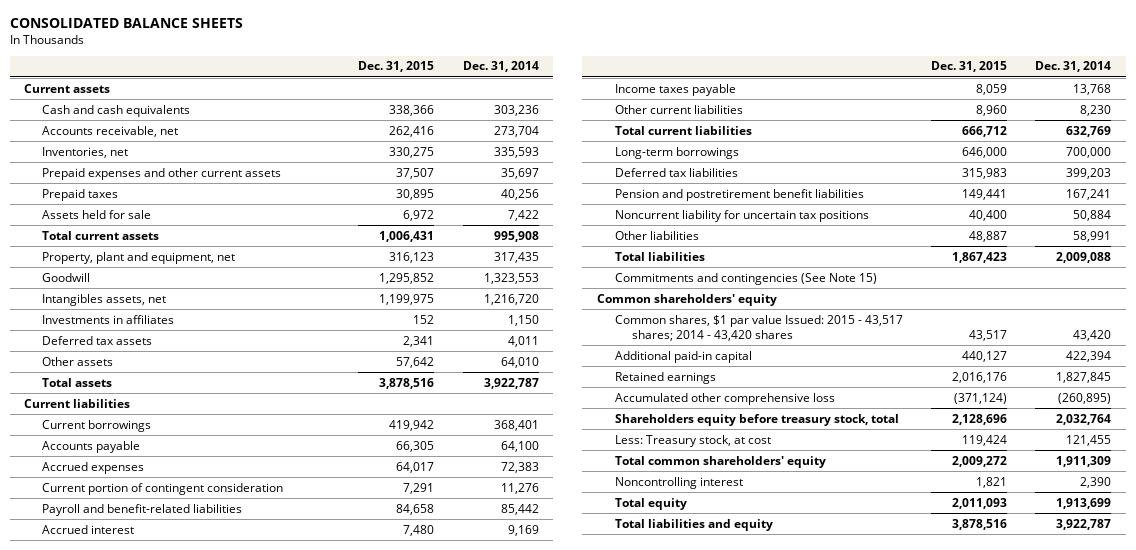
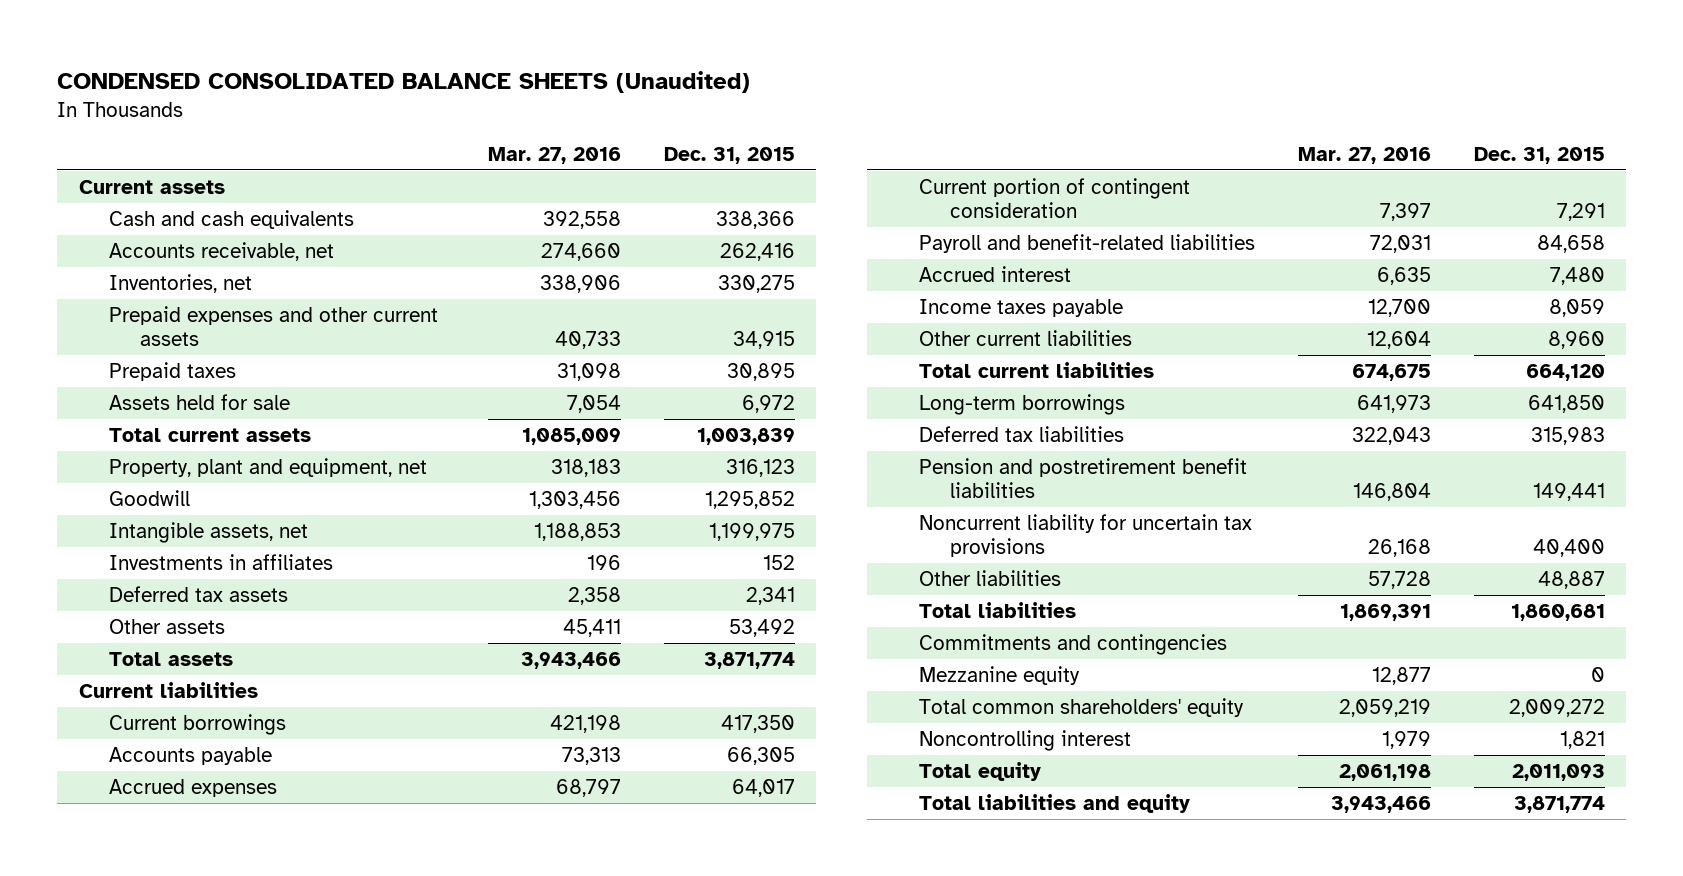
- CONSOLIDATED BALANCE SHEETS
+ CONDENSED CONSOLIDATED BALANCE SHEETS (Unaudited)
- | Dec. 31, 2015 | Dec. 31, 2014
+ | Mar. 27, 2016 | Dec. 31, 2015
- Prepaid expenses and other current assets | 37,507 | 35,697
+ Prepaid expenses and other current assets | 40,733 | 34,915
- Total current assets | 1,006,431 | 995,908
+ Total current assets | 1,085,009 | 1,003,839
- Intangibles assets, net | 1,199,975 | 1,216,720
+ Intangible assets, net | 1,188,853 | 1,199,975
- Other assets | 57,642 | 64,010
- Total assets | 3,878,516 | 3,922,787
+ Other assets | 45,411 | 53,492
+ Total assets | 3,943,466 | 3,871,774
- Current borrowings | 419,942 | 368,401
+ Current borrowings | 421,198 | 417,350
- Total current liabilities | 666,712 | 632,769
- Long-term borrowings | 646,000 | 700,000
+ Total current liabilities | 674,675 | 664,120
+ Long-term borrowings | 641,973 | 641,850
- Noncurrent liability for uncertain tax positions | 40,400 | 50,884
+ Noncurrent liability for uncertain tax provisions | 26,168 | 40,400
- Total liabilities | 1,867,423 | 2,009,088
- Commitments and contingencies (See Note 15)
- Common shareholders' equity
- Common shares, $1 par value Issued: 2015 - 43,517 shares; 2014 - 43,420 shares | 43,517 | 43,420
- Additional paid-in capital | 440,127 | 422,394
- Retained earnings | 2,016,176 | 1,827,845
- Accumulated other comprehensive loss | (371,124) | (260,895)
- Shareholders equity before treasury stock, total | 2,128,696 | 2,032,764
- Less: Treasury stock, at cost | 119,424 | 121,455
+ Total liabilities | 1,869,391 | 1,860,681
+ Commitments and contingencies
+ Mezzanine equity | 12,877 | 0
- Total liabilities and equity | 3,878,516 | 3,922,787
+ Total liabilities and equity | 3,943,466 | 3,871,774

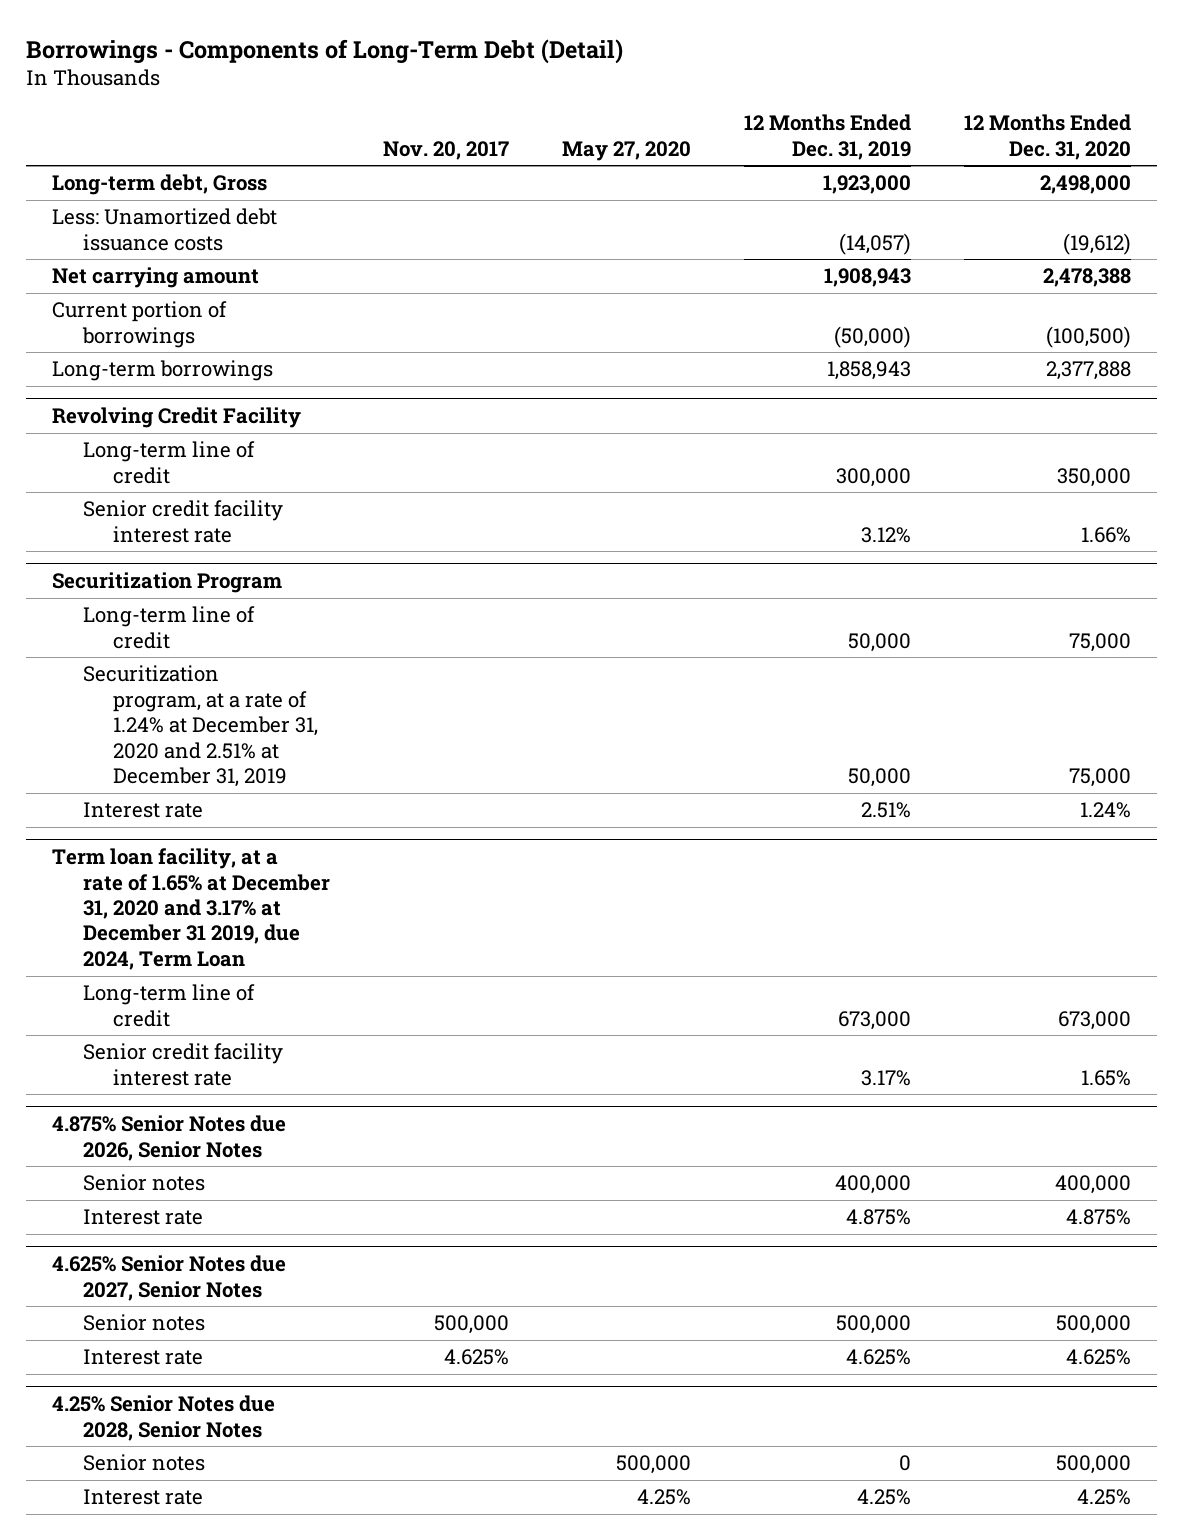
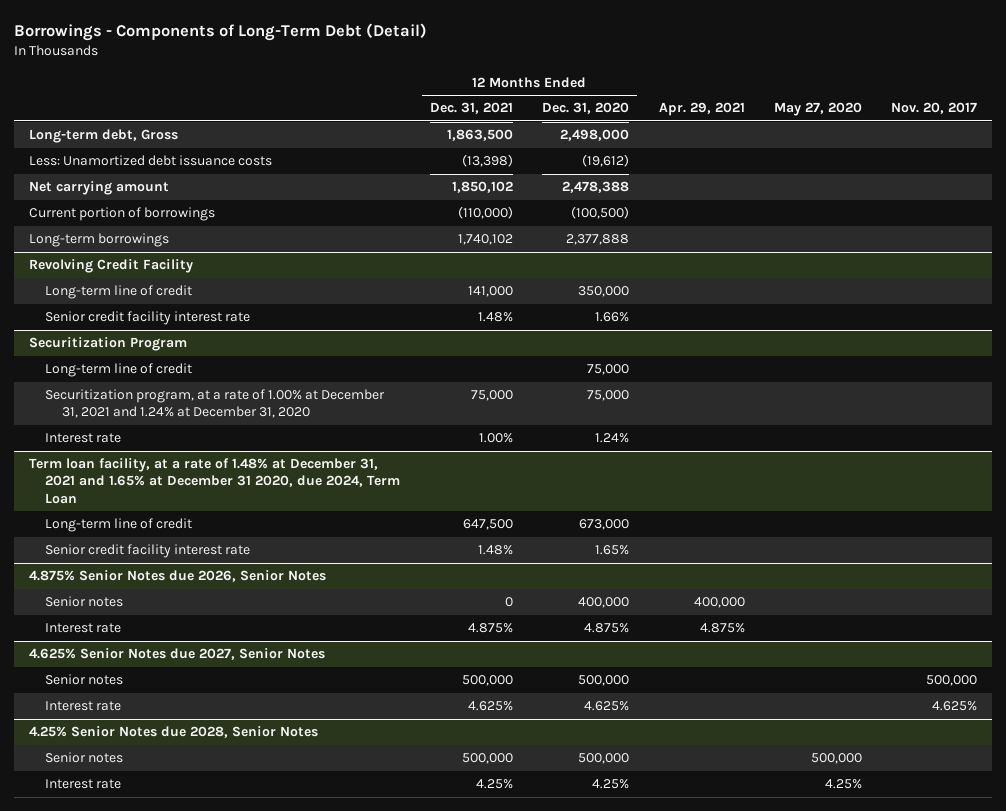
- | Nov. 20, 2017 | May 27, 2020 | 12 Months Ended Dec. 31, 2019 | 12 Months Ended Dec. 31, 2020
+ | 12 Months Ended Dec. 31, 2021 | 12 Months Ended Dec. 31, 2020 | Apr. 29, 2021 | May 27, 2020 | Nov. 20, 2017
@ Securitization Program
- Securitization program, at a rate of 1.24% at December 31, 2020 and 2.51% at December 31, 2019 | | | 50,000 | 75,000
+ Securitization program, at a rate of 1.00% at December 31, 2021 and 1.24% at December 31, 2020 | 75,000 | 75,000 | | |
- Term loan facility, at a rate of 1.65% at December 31, 2020 and 3.17% at December 31 2019, due 2024, Term Loan
+ Term loan facility, at a rate of 1.48% at December 31, 2021 and 1.65% at December 31 2020, due 2024, Term Loan

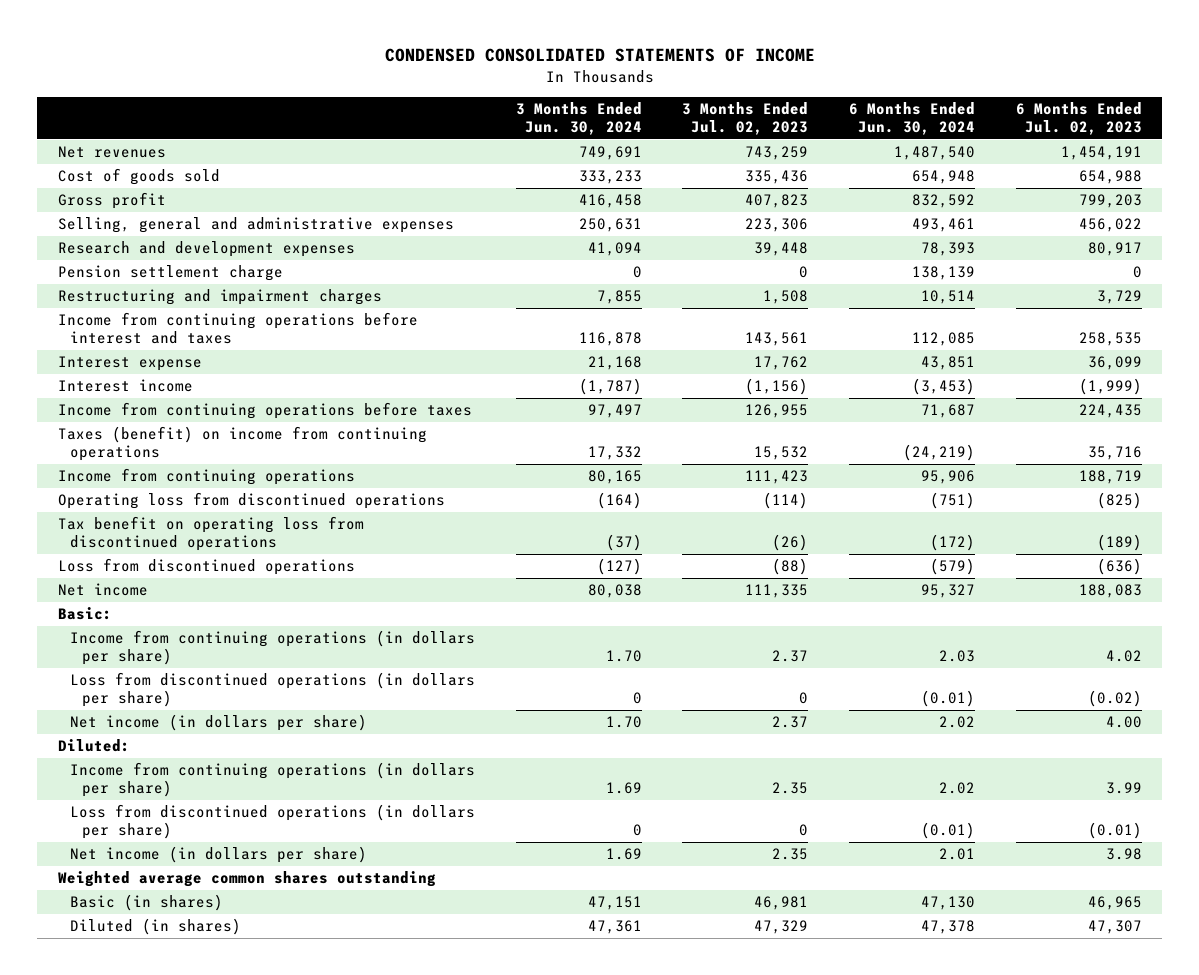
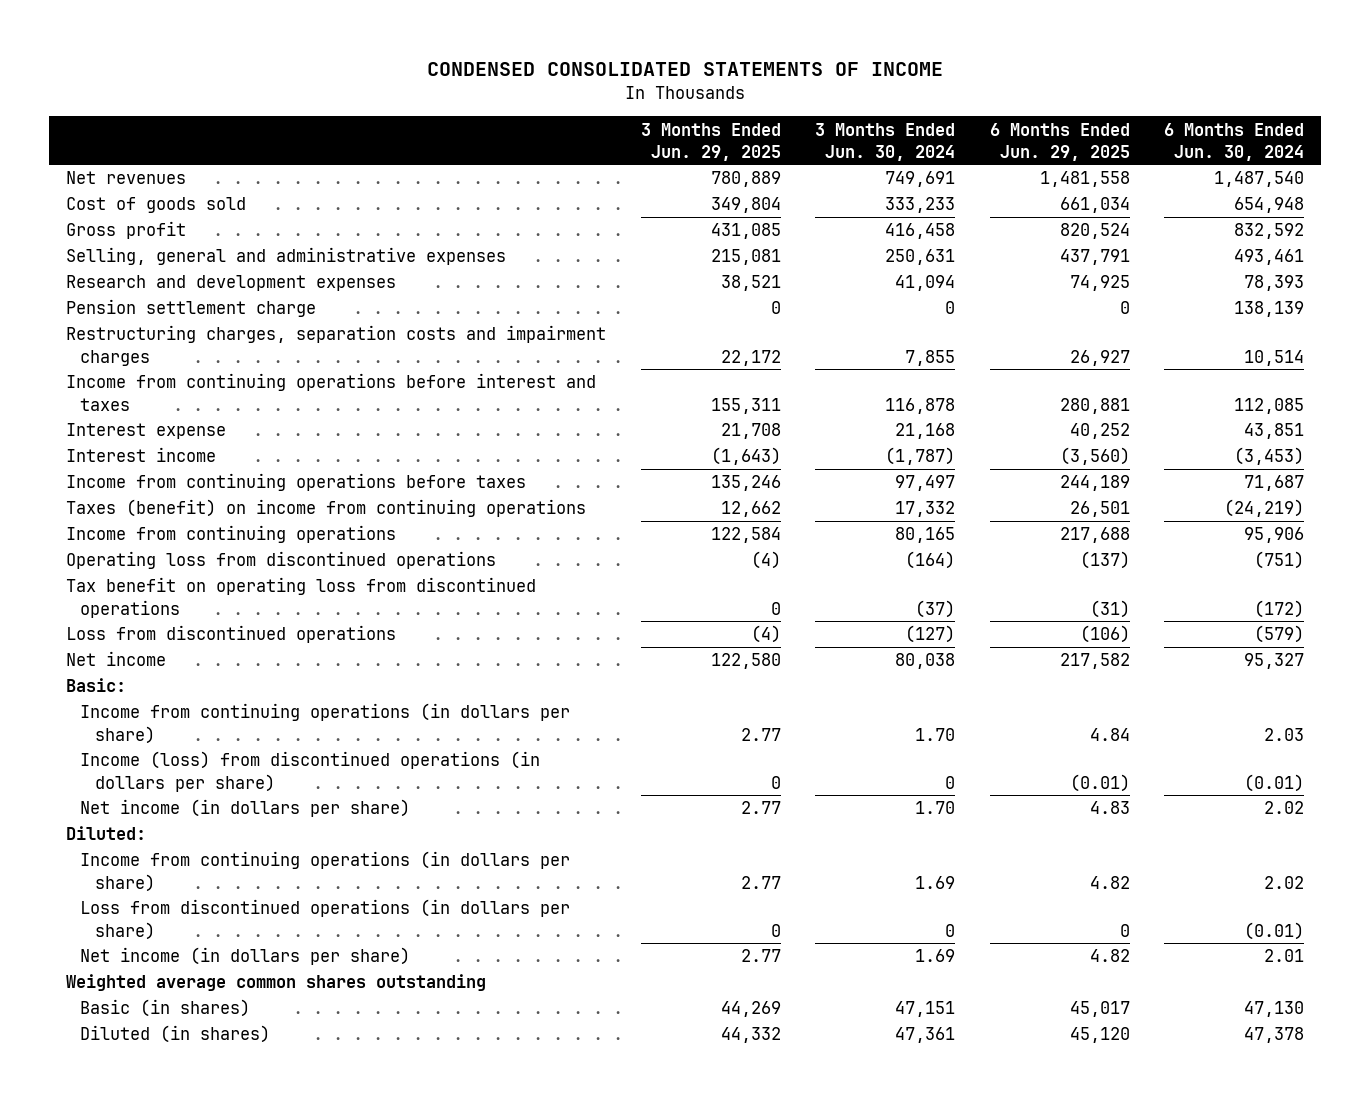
- | 3 Months Ended Jun. 30, 2024 | 3 Months Ended Jul. 02, 2023 | 6 Months Ended Jun. 30, 2024 | 6 Months Ended Jul. 02, 2023
+ | 3 Months Ended Jun. 29, 2025 | 3 Months Ended Jun. 30, 2024 | 6 Months Ended Jun. 29, 2025 | 6 Months Ended Jun. 30, 2024
- Restructuring and impairment charges | 7,855 | 1,508 | 10,514 | 3,729
+ Restructuring charges, separation costs and impairment charges | 22,172 | 7,855 | 26,927 | 10,514
- Loss from discontinued operations (in dollars per share) | 0 | 0 | (0.01) | (0.02)
+ Income (loss) from discontinued operations (in dollars per share) | 0 | 0 | (0.01) | (0.01)

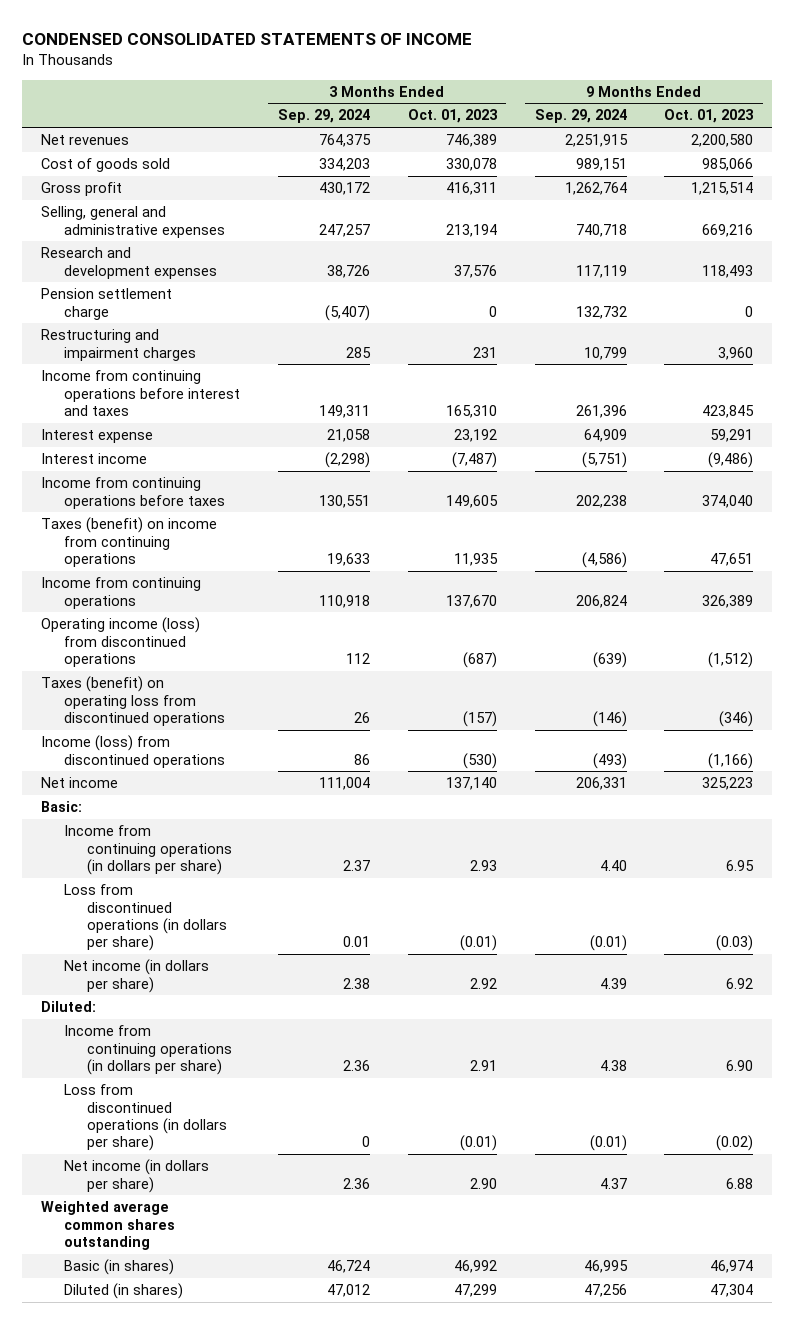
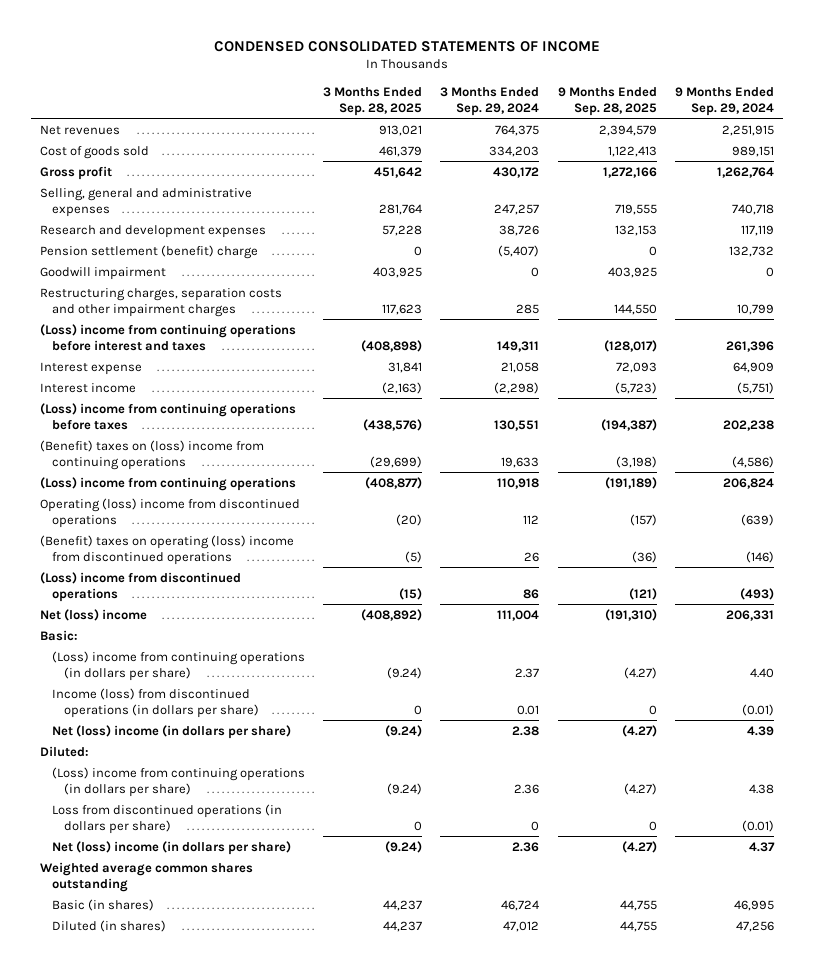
- | 3 Months Ended Sep. 29, 2024 | 3 Months Ended Oct. 01, 2023 | 9 Months Ended Sep. 29, 2024 | 9 Months Ended Oct. 01, 2023
+ | 3 Months Ended Sep. 28, 2025 | 3 Months Ended Sep. 29, 2024 | 9 Months Ended Sep. 28, 2025 | 9 Months Ended Sep. 29, 2024
- Pension settlement charge | (5,407) | 0 | 132,732 | 0
- Restructuring and impairment charges | 285 | 231 | 10,799 | 3,960
- Income from continuing operations before interest and taxes | 149,311 | 165,310 | 261,396 | 423,845
+ Pension settlement (benefit) charge | 0 | (5,407) | 0 | 132,732
+ Goodwill impairment | 403,925 | 0 | 403,925 | 0
+ Restructuring charges, separation costs and other impairment charges | 117,623 | 285 | 144,550 | 10,799
+ (Loss) income from continuing operations before interest and taxes | (408,898) | 149,311 | (128,017) | 261,396
- Income from continuing operations before taxes | 130,551 | 149,605 | 202,238 | 374,040
- Taxes (benefit) on income from continuing operations | 19,633 | 11,935 | (4,586) | 47,651
- Income from continuing operations | 110,918 | 137,670 | 206,824 | 326,389
- Operating income (loss) from discontinued operations | 112 | (687) | (639) | (1,512)
- Taxes (benefit) on operating loss from discontinued operations | 26 | (157) | (146) | (346)
- Income (loss) from discontinued operations | 86 | (530) | (493) | (1,166)
- Net income | 111,004 | 137,140 | 206,331 | 325,223
+ (Loss) income from continuing operations before taxes | (438,576) | 130,551 | (194,387) | 202,238
+ (Benefit) taxes on (loss) income from continuing operations | (29,699) | 19,633 | (3,198) | (4,586)
+ (Loss) income from continuing operations | (408,877) | 110,918 | (191,189) | 206,824
+ Operating (loss) income from discontinued operations | (20) | 112 | (157) | (639)
+ (Benefit) taxes on operating (loss) income from discontinued operations | (5) | 26 | (36) | (146)
+ (Loss) income from discontinued operations | (15) | 86 | (121) | (493)
+ Net (loss) income | (408,892) | 111,004 | (191,310) | 206,331
- Income from continuing operations (in dollars per share) | 2.37 | 2.93 | 4.40 | 6.95
- Loss from discontinued operations (in dollars per share) | 0.01 | (0.01) | (0.01) | (0.03)
- Net income (in dollars per share) | 2.38 | 2.92 | 4.39 | 6.92
+ (Loss) income from continuing operations (in dollars per share) | (9.24) | 2.37 | (4.27) | 4.40
+ Income (loss) from discontinued operations (in dollars per share) | 0 | 0.01 | 0 | (0.01)
+ Net (loss) income (in dollars per share) | (9.24) | 2.38 | (4.27) | 4.39
- Income from continuing operations (in dollars per share) | 2.36 | 2.91 | 4.38 | 6.90
+ (Loss) income from continuing operations (in dollars per share) | (9.24) | 2.36 | (4.27) | 4.38
- Net income (in dollars per share) | 2.36 | 2.90 | 4.37 | 6.88
+ Net (loss) income (in dollars per share) | (9.24) | 2.36 | (4.27) | 4.37

